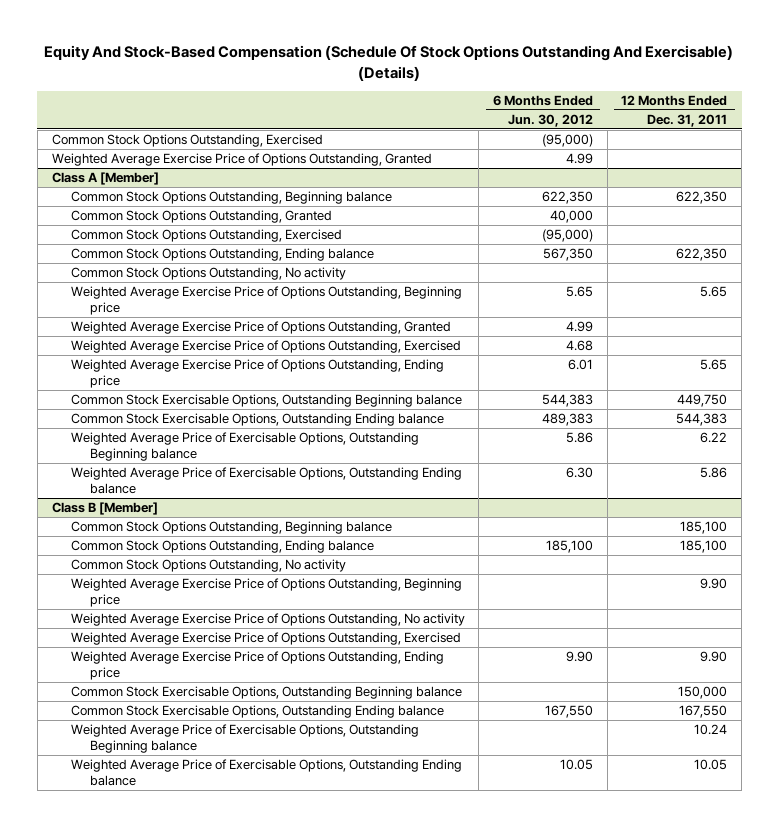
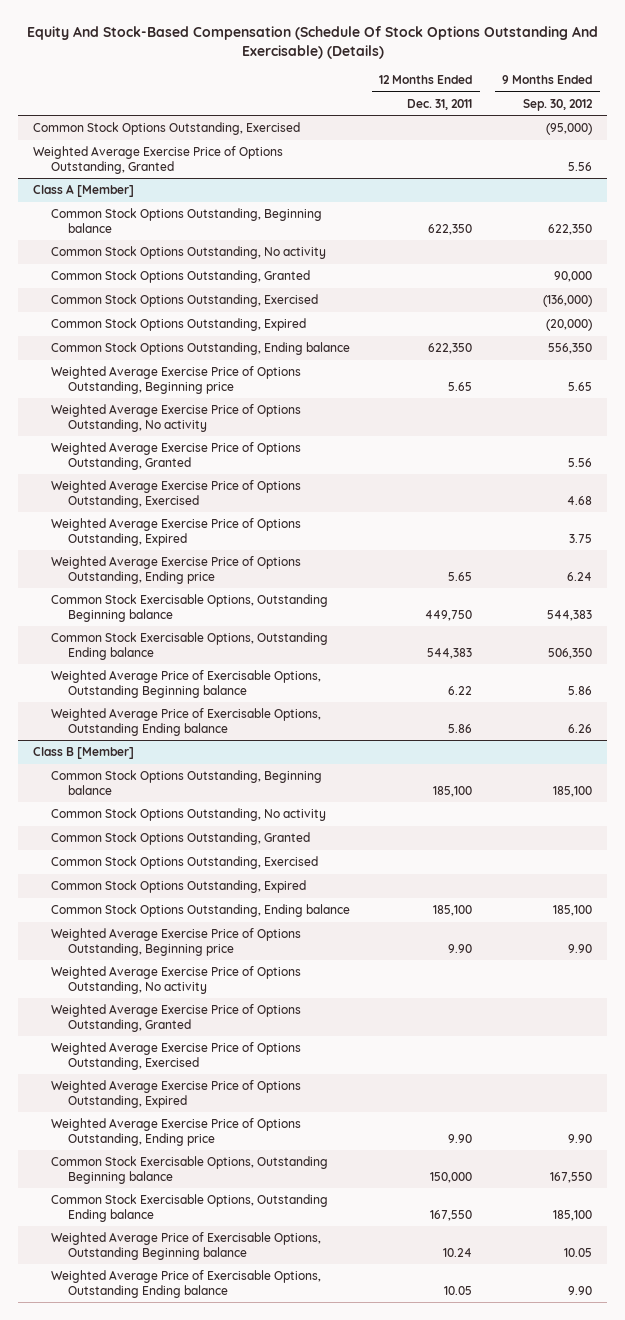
- | 6 Months Ended Jun. 30, 2012 | 12 Months Ended Dec. 31, 2011
+ | 12 Months Ended Dec. 31, 2011 | 9 Months Ended Sep. 30, 2012
@ Class A [Member]
moved up: Common Stock Options Outstanding, No activity
+ Common Stock Options Outstanding, Expired | | (20,000)
+ Weighted Average Exercise Price of Options Outstanding, No activity
+ Weighted Average Exercise Price of Options Outstanding, Expired | | 3.75
@ Class B [Member]
+ Common Stock Options Outstanding, Granted
+ Common Stock Options Outstanding, Exercised
+ Common Stock Options Outstanding, Expired
moved down: Common Stock Options Outstanding, Ending balance | 185,100 | 185,100
+ Weighted Average Exercise Price of Options Outstanding, Granted
+ Weighted Average Exercise Price of Options Outstanding, Expired

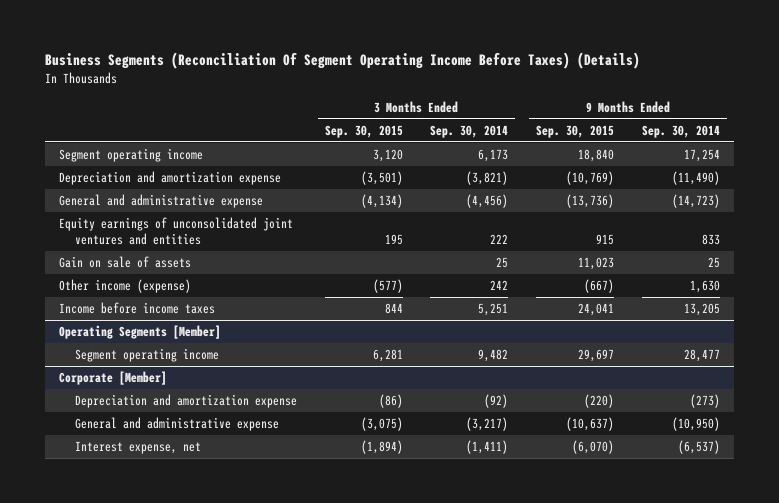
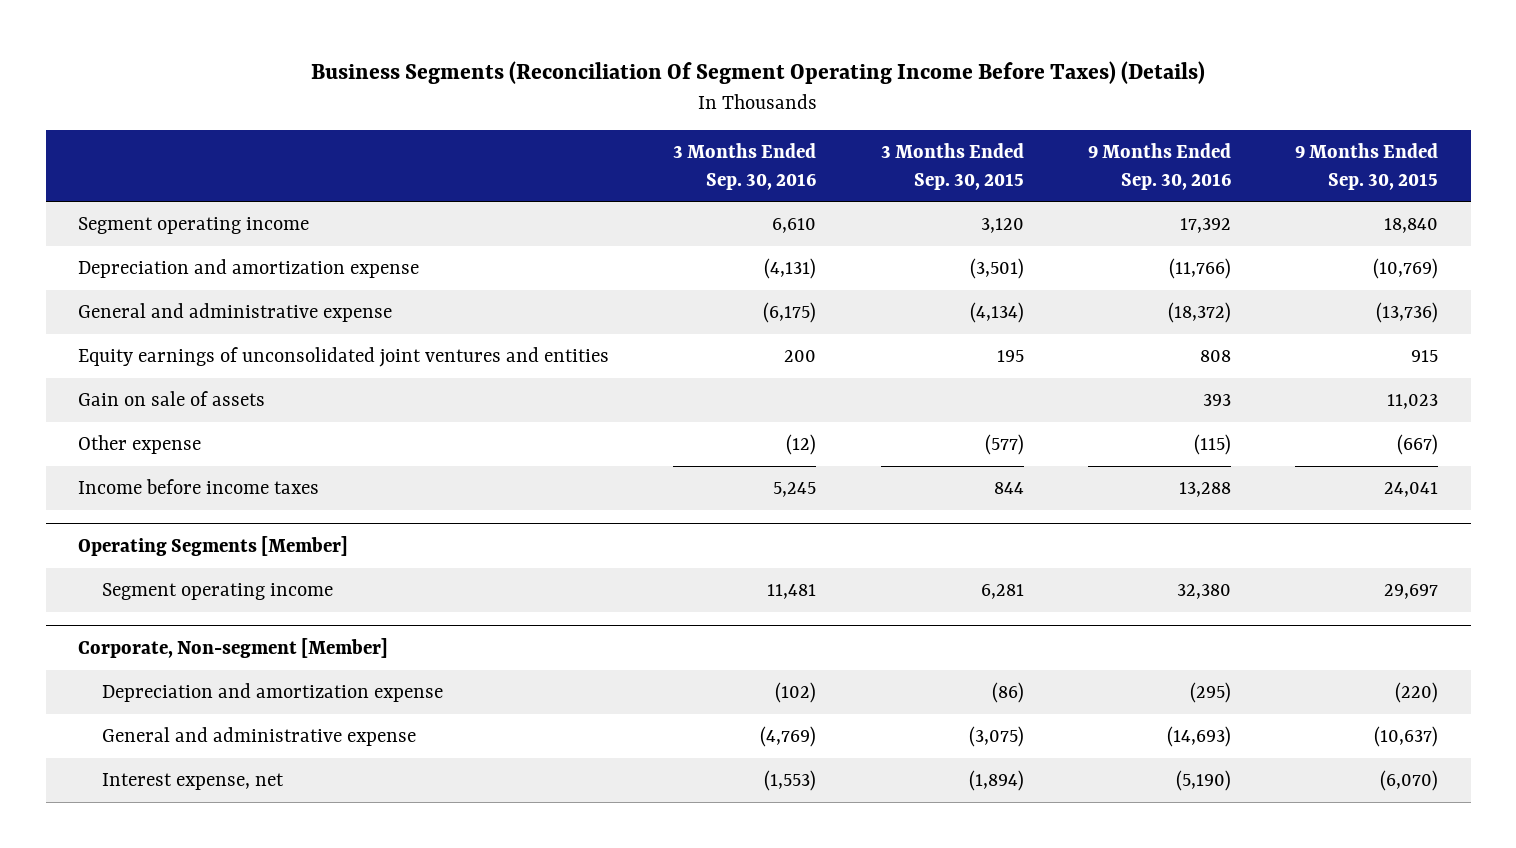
- | 3 Months Ended Sep. 30, 2015 | 3 Months Ended Sep. 30, 2014 | 9 Months Ended Sep. 30, 2015 | 9 Months Ended Sep. 30, 2014
+ | 3 Months Ended Sep. 30, 2016 | 3 Months Ended Sep. 30, 2015 | 9 Months Ended Sep. 30, 2016 | 9 Months Ended Sep. 30, 2015
- Other income (expense) | (577) | 242 | (667) | 1,630
+ Other expense | (12) | (577) | (115) | (667)
- Corporate [Member]
+ Corporate, Non-segment [Member]

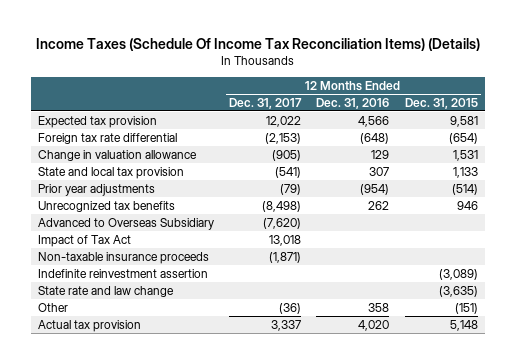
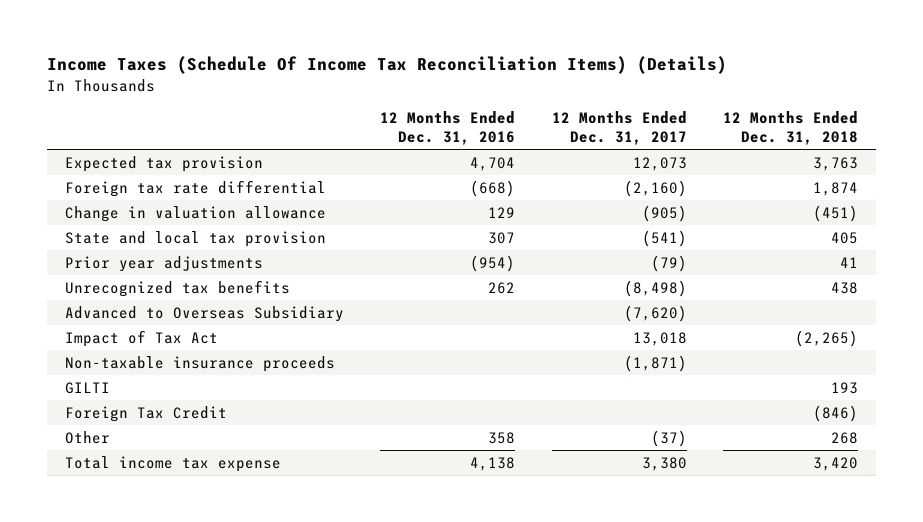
- | 12 Months Ended Dec. 31, 2017 | 12 Months Ended Dec. 31, 2016 | 12 Months Ended Dec. 31, 2015
+ | 12 Months Ended Dec. 31, 2016 | 12 Months Ended Dec. 31, 2017 | 12 Months Ended Dec. 31, 2018
- Expected tax provision | 12,022 | 4,566 | 9,581
- Foreign tax rate differential | (2,153) | (648) | (654)
+ Expected tax provision | 4,704 | 12,073 | 3,763
+ Foreign tax rate differential | (668) | (2,160) | 1,874
- Indefinite reinvestment assertion | | | (3,089)
- State rate and law change | | | (3,635)
- Other | (36) | 358 | (151)
- Actual tax provision | 3,337 | 4,020 | 5,148
+ GILTI | | | 193
+ Foreign Tax Credit | | | (846)
+ Other | 358 | (37) | 268
+ Total income tax expense | 4,138 | 3,380 | 3,420

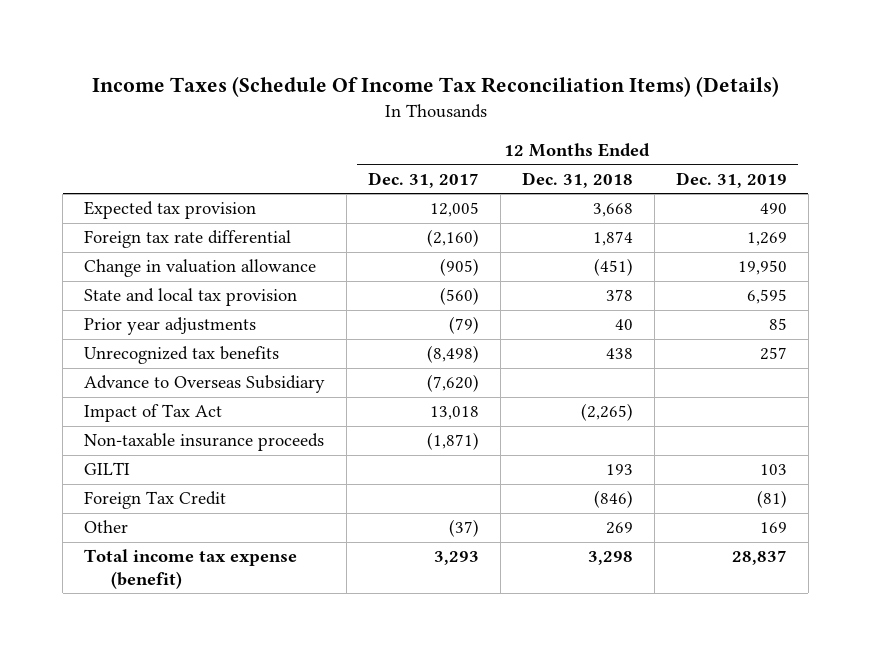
- | 12 Months Ended Dec. 31, 2016 | 12 Months Ended Dec. 31, 2017 | 12 Months Ended Dec. 31, 2018
+ | 12 Months Ended Dec. 31, 2017 | 12 Months Ended Dec. 31, 2018 | 12 Months Ended Dec. 31, 2019
- Expected tax provision | 4,704 | 12,073 | 3,763
+ Expected tax provision | 12,005 | 3,668 | 490
- State and local tax provision | 307 | (541) | 405
- Prior year adjustments | (954) | (79) | 41
+ State and local tax provision | (560) | 378 | 6,595
+ Prior year adjustments | (79) | 40 | 85
- Advanced to Overseas Subsidiary | | (7,620) |
+ Advance to Overseas Subsidiary | (7,620) | |
- Other | 358 | (37) | 268
- Total income tax expense | 4,138 | 3,380 | 3,420
+ Other | (37) | 269 | 169
+ Total income tax expense (benefit) | 3,293 | 3,298 | 28,837

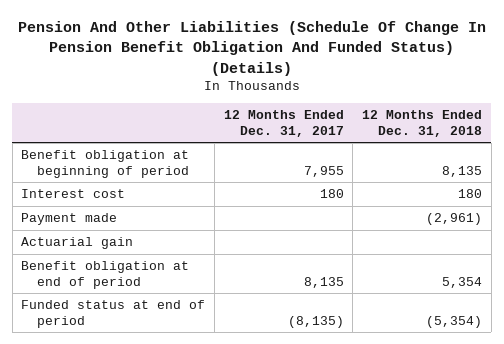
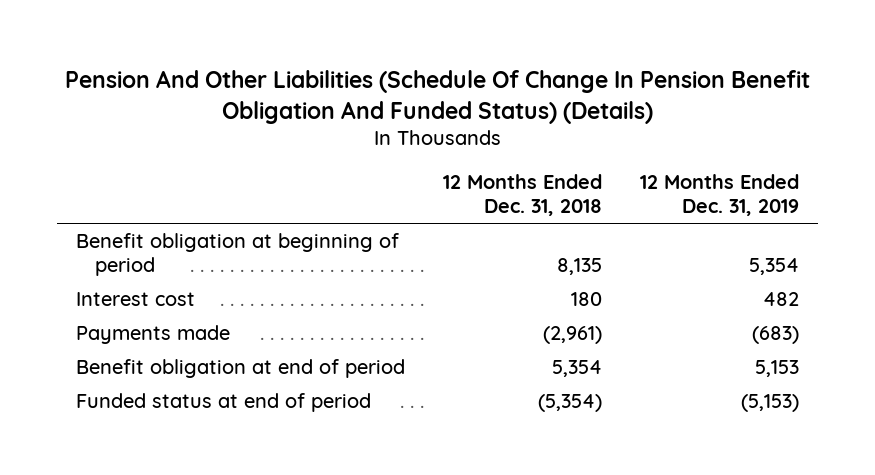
- | 12 Months Ended Dec. 31, 2017 | 12 Months Ended Dec. 31, 2018
+ | 12 Months Ended Dec. 31, 2018 | 12 Months Ended Dec. 31, 2019
- Payment made | | (2,961)
- Actuarial gain
+ Payments made | (2,961) | (683)

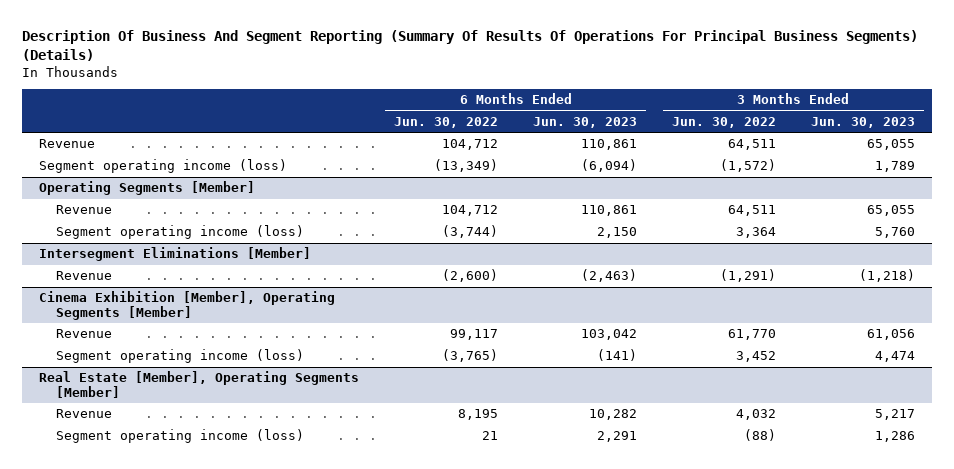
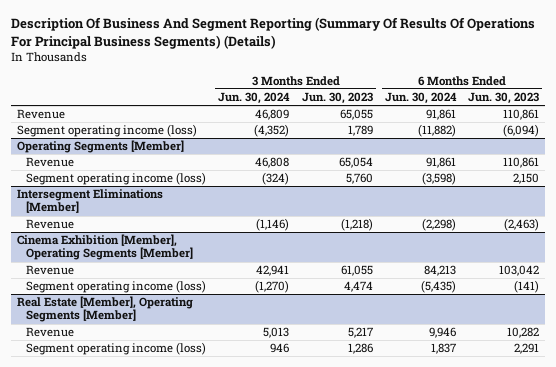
- | 6 Months Ended Jun. 30, 2022 | 6 Months Ended Jun. 30, 2023 | 3 Months Ended Jun. 30, 2022 | 3 Months Ended Jun. 30, 2023
+ | 3 Months Ended Jun. 30, 2024 | 3 Months Ended Jun. 30, 2023 | 6 Months Ended Jun. 30, 2024 | 6 Months Ended Jun. 30, 2023
@ Operating Segments [Member]
- Revenue | 104,712 | 110,861 | 64,511 | 65,055
+ Revenue | 46,808 | 65,054 | 91,861 | 110,861
@ Cinema Exhibition [Member], Operating Segments [Member]
- Revenue | 99,117 | 103,042 | 61,770 | 61,056
+ Revenue | 42,941 | 61,055 | 84,213 | 103,042

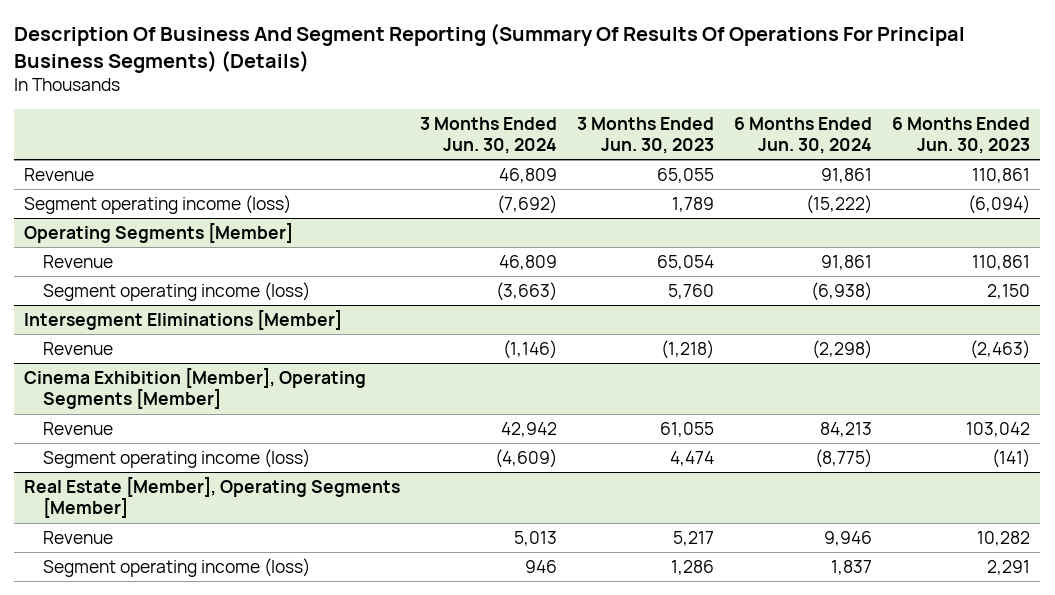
- Segment operating income (loss) | (4,352) | 1,789 | (11,882) | (6,094)
+ Segment operating income (loss) | (7,692) | 1,789 | (15,222) | (6,094)
@ Operating Segments [Member]
- Revenue | 46,808 | 65,054 | 91,861 | 110,861
- Segment operating income (loss) | (324) | 5,760 | (3,598) | 2,150
+ Revenue | 46,809 | 65,054 | 91,861 | 110,861
+ Segment operating income (loss) | (3,663) | 5,760 | (6,938) | 2,150
@ Cinema Exhibition [Member], Operating Segments [Member]
- Revenue | 42,941 | 61,055 | 84,213 | 103,042
- Segment operating income (loss) | (1,270) | 4,474 | (5,435) | (141)
+ Revenue | 42,942 | 61,055 | 84,213 | 103,042
+ Segment operating income (loss) | (4,609) | 4,474 | (8,775) | (141)

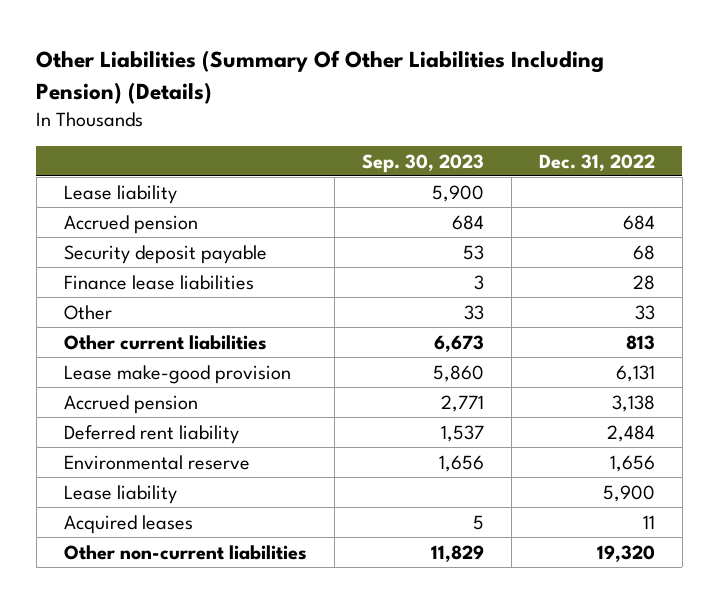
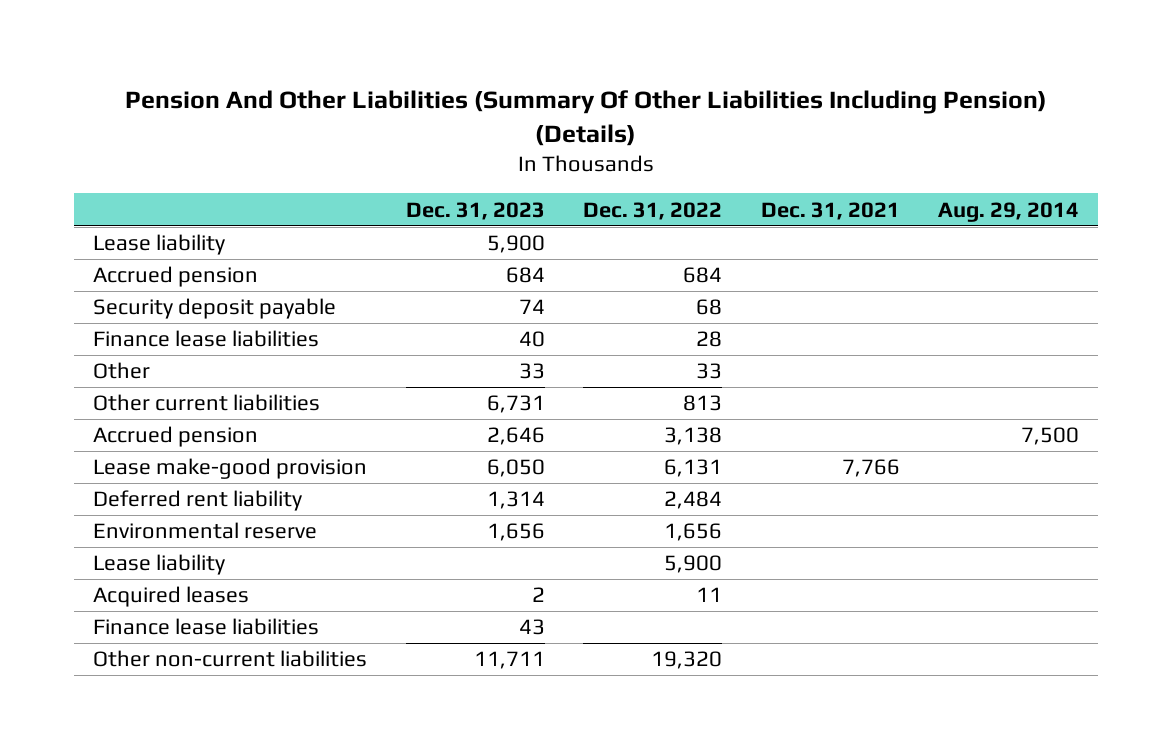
- Other Liabilities (Summary Of Other Liabilities Including Pension) (Details)
+ Pension And Other Liabilities (Summary Of Other Liabilities Including Pension) (Details)
- | Sep. 30, 2023 | Dec. 31, 2022
+ | Dec. 31, 2023 | Dec. 31, 2022 | Dec. 31, 2021 | Aug. 29, 2014
moved down: Lease make-good provision | 6,050 | 6,131 | 7,766 |
+ Finance lease liabilities | 43 | | |

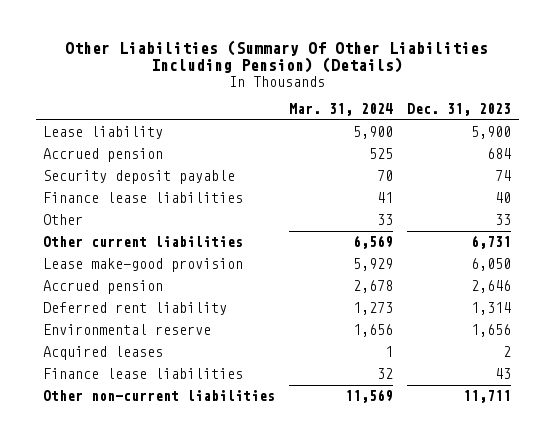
- Pension And Other Liabilities (Summary Of Other Liabilities Including Pension) (Details)
+ Other Liabilities (Summary Of Other Liabilities Including Pension) (Details)
- | Dec. 31, 2023 | Dec. 31, 2022 | Dec. 31, 2021 | Aug. 29, 2014
+ | Mar. 31, 2024 | Dec. 31, 2023
moved down: Accrued pension | 2,678 | 2,646
- Lease liability | | 5,900 | |

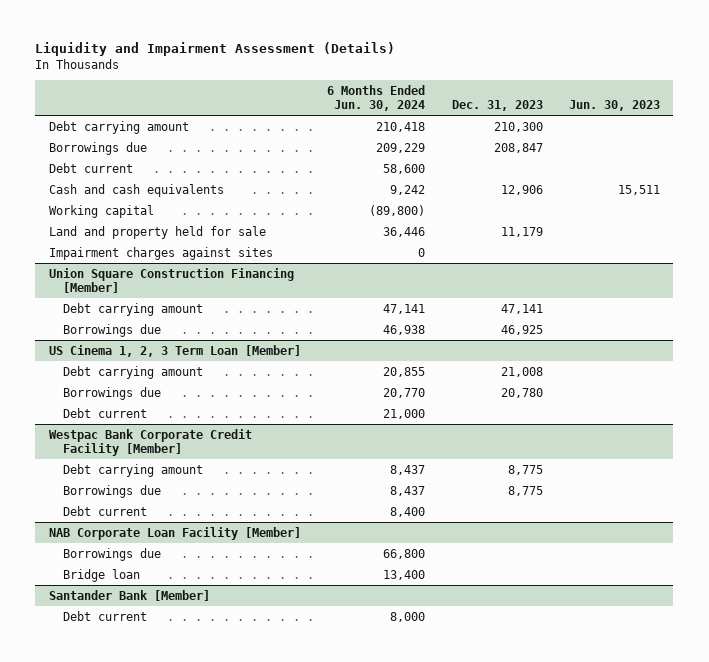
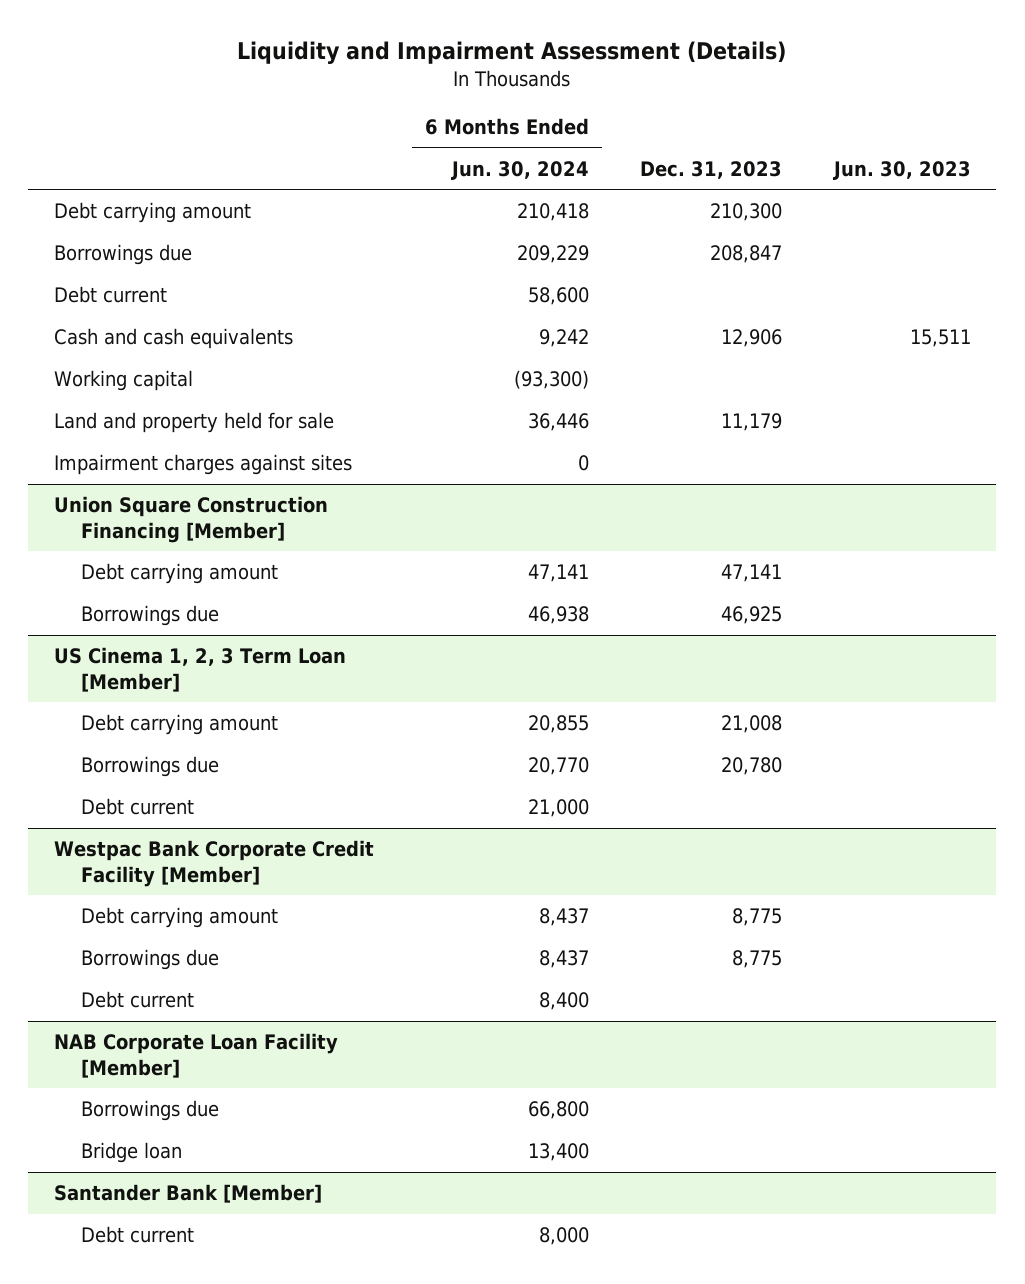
- Working capital | (89,800) | |
+ Working capital | (93,300) | |

